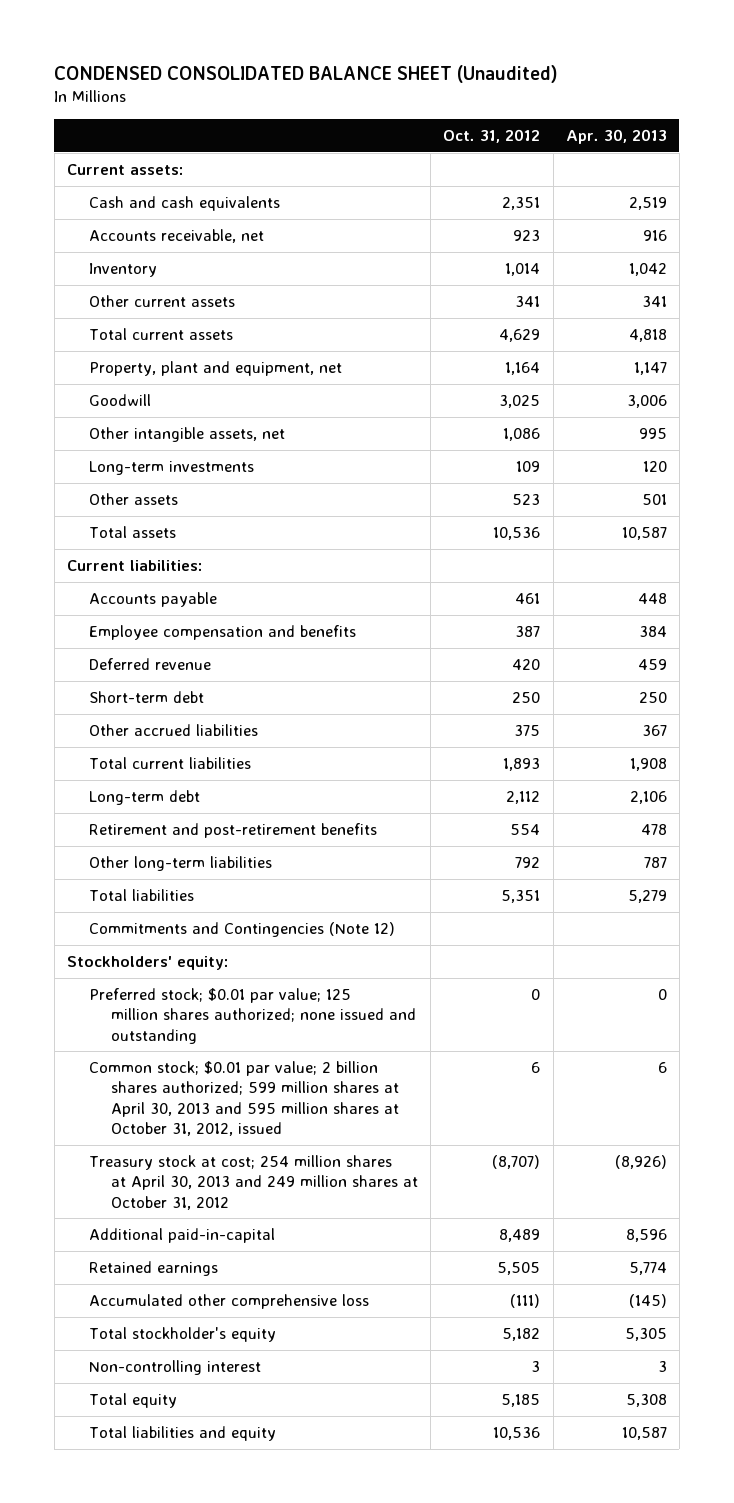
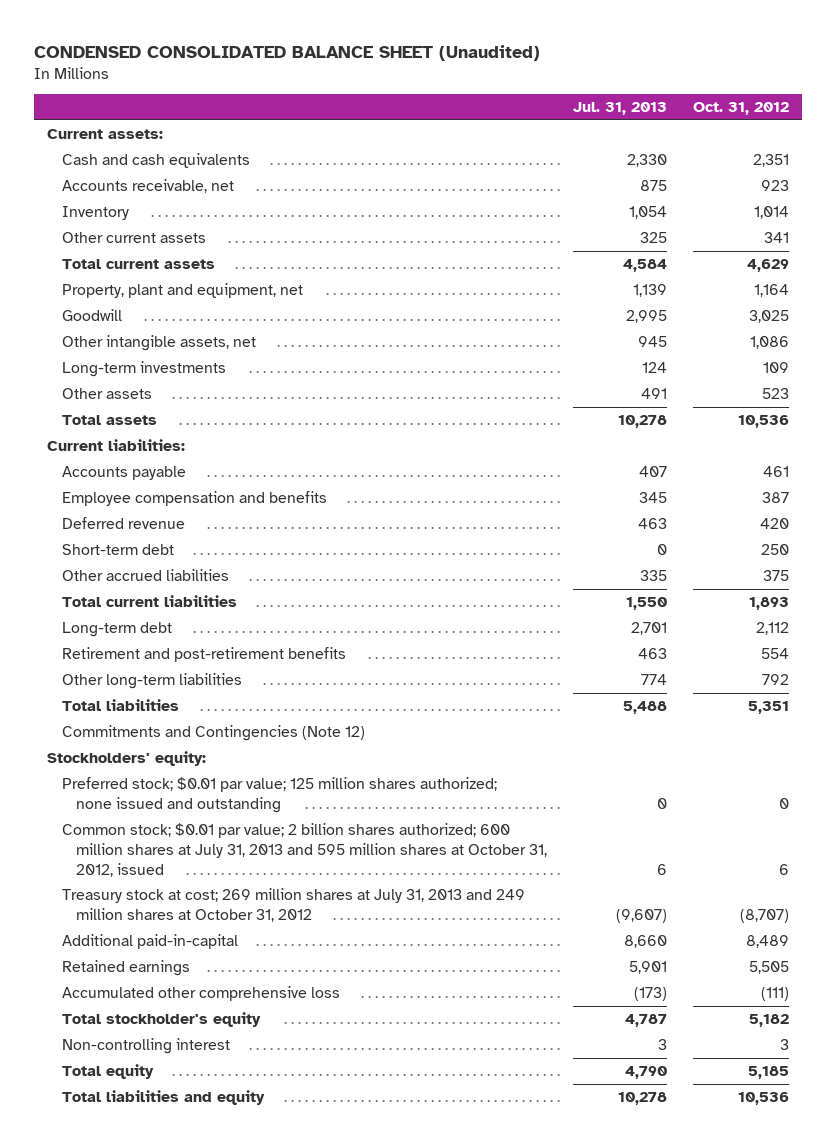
- | Oct. 31, 2012 | Apr. 30, 2013
+ | Jul. 31, 2013 | Oct. 31, 2012
- Common stock; $0.01 par value; 2 billion shares authorized; 599 million shares at April 30, 2013 and 595 million shares at October 31, 2012, issued | 6 | 6
- Treasury stock at cost; 254 million shares at April 30, 2013 and 249 million shares at October 31, 2012 | (8,707) | (8,926)
+ Common stock; $0.01 par value; 2 billion shares authorized; 600 million shares at July 31, 2013 and 595 million shares at October 31, 2012, issued | 6 | 6
+ Treasury stock at cost; 269 million shares at July 31, 2013 and 249 million shares at October 31, 2012 | (9,607) | (8,707)

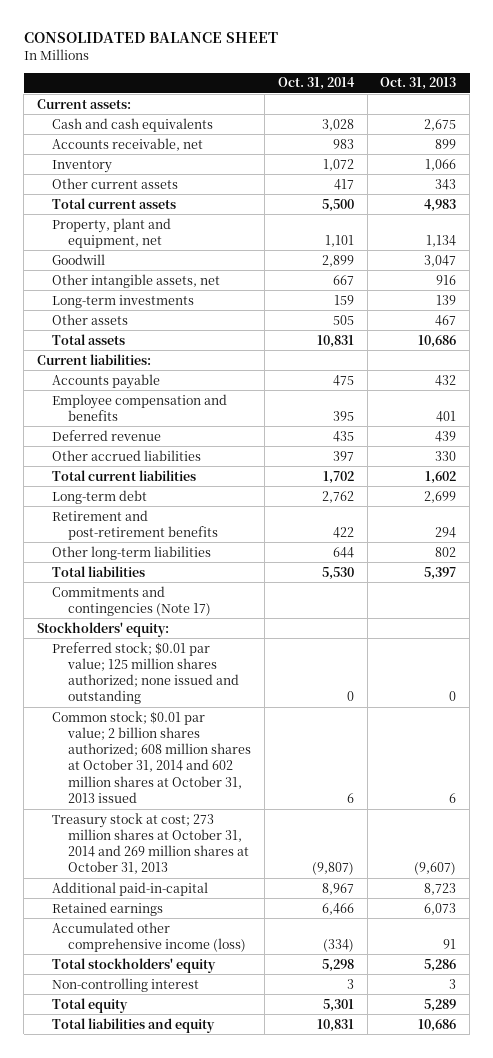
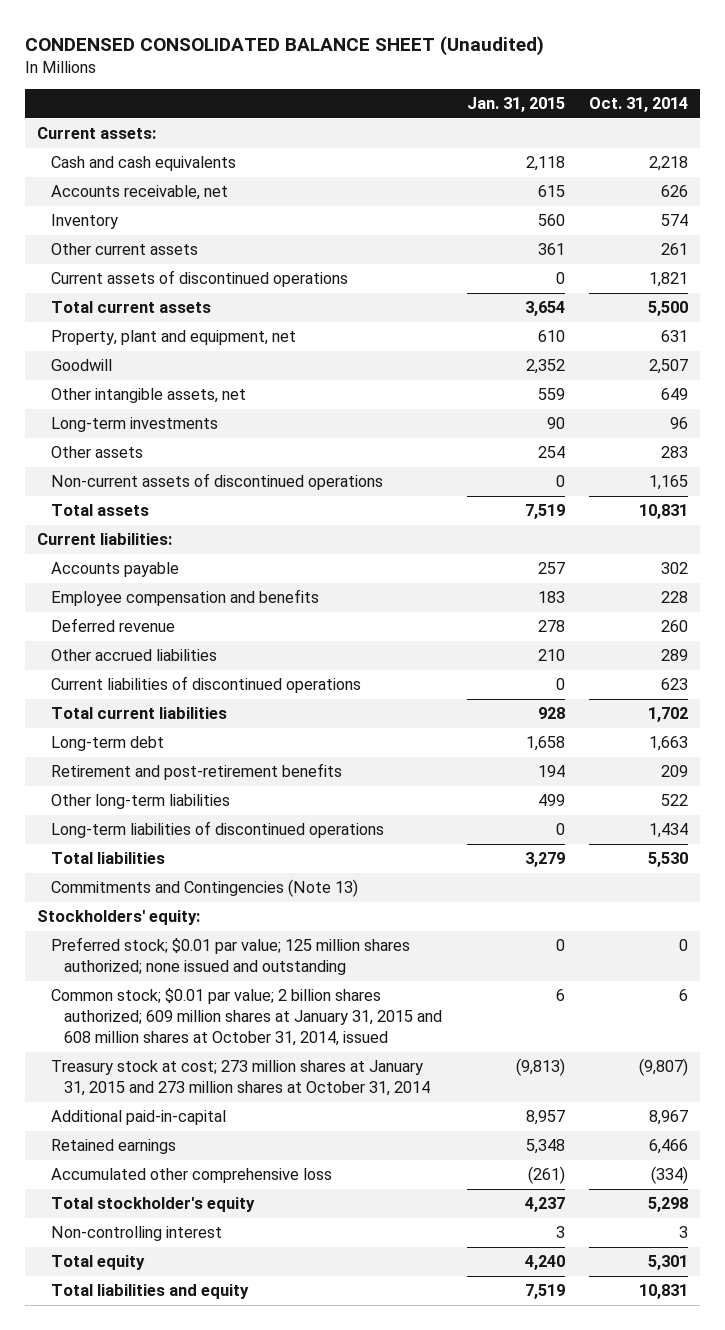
- CONSOLIDATED BALANCE SHEET
+ CONDENSED CONSOLIDATED BALANCE SHEET (Unaudited)
- | Oct. 31, 2014 | Oct. 31, 2013
+ | Jan. 31, 2015 | Oct. 31, 2014
- Cash and cash equivalents | 3,028 | 2,675
- Accounts receivable, net | 983 | 899
- Inventory | 1,072 | 1,066
- Other current assets | 417 | 343
+ Cash and cash equivalents | 2,118 | 2,218
+ Accounts receivable, net | 615 | 626
+ Inventory | 560 | 574
+ Other current assets | 361 | 261
+ Current assets of discontinued operations | 0 | 1,821
- Property, plant and equipment, net | 1,101 | 1,134
- Goodwill | 2,899 | 3,047
- Other intangible assets, net | 667 | 916
- Long-term investments | 159 | 139
- Other assets | 505 | 467
+ Property, plant and equipment, net | 610 | 631
+ Goodwill | 2,352 | 2,507
+ Other intangible assets, net | 559 | 649
+ Long-term investments | 90 | 96
+ Other assets | 254 | 283
+ Non-current assets of discontinued operations | 0 | 1,165
- Accounts payable | 475 | 432
- Employee compensation and benefits | 395 | 401
- Deferred revenue | 435 | 439
- Other accrued liabilities | 397 | 330
+ Accounts payable | 257 | 302
+ Employee compensation and benefits | 183 | 228
+ Deferred revenue | 278 | 260
+ Other accrued liabilities | 210 | 289
+ Current liabilities of discontinued operations | 0 | 623
- Long-term debt | 2,762 | 2,699
- Retirement and post-retirement benefits | 422 | 294
- Other long-term liabilities | 644 | 802
+ Long-term debt | 1,658 | 1,663
+ Retirement and post-retirement benefits | 194 | 209
+ Other long-term liabilities | 499 | 522
+ Long-term liabilities of discontinued operations | 0 | 1,434
- Commitments and contingencies (Note 17)
+ Commitments and Contingencies (Note 13)
- Common stock; $0.01 par value; 2 billion shares authorized; 608 million shares at October 31, 2014 and 602 million shares at October 31, 2013 issued | 6 | 6
- Treasury stock at cost; 273 million shares at October 31, 2014 and 269 million shares at October 31, 2013 | (9,807) | (9,607)
+ Common stock; $0.01 par value; 2 billion shares authorized; 609 million shares at January 31, 2015 and 608 million shares at October 31, 2014, issued | 6 | 6
+ Treasury stock at cost; 273 million shares at January 31, 2015 and 273 million shares at October 31, 2014 | (9,813) | (9,807)
- Accumulated other comprehensive income (loss) | (334) | 91
- Total stockholders' equity | 5,298 | 5,286
+ Accumulated other comprehensive loss | (261) | (334)
+ Total stockholder's equity | 4,237 | 5,298

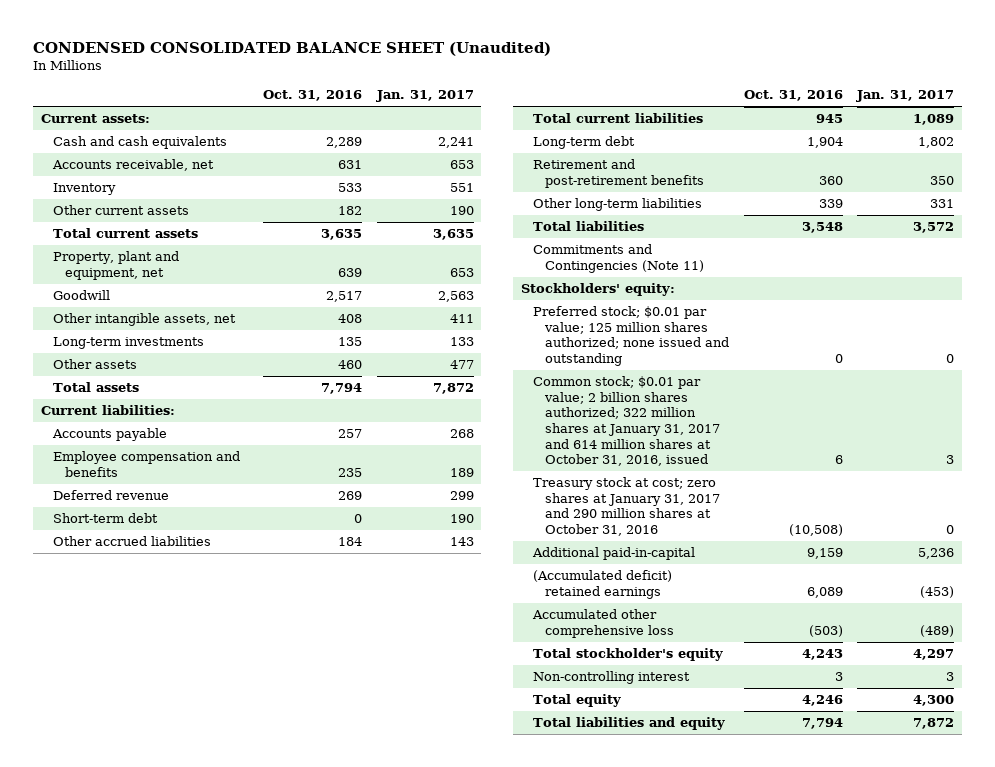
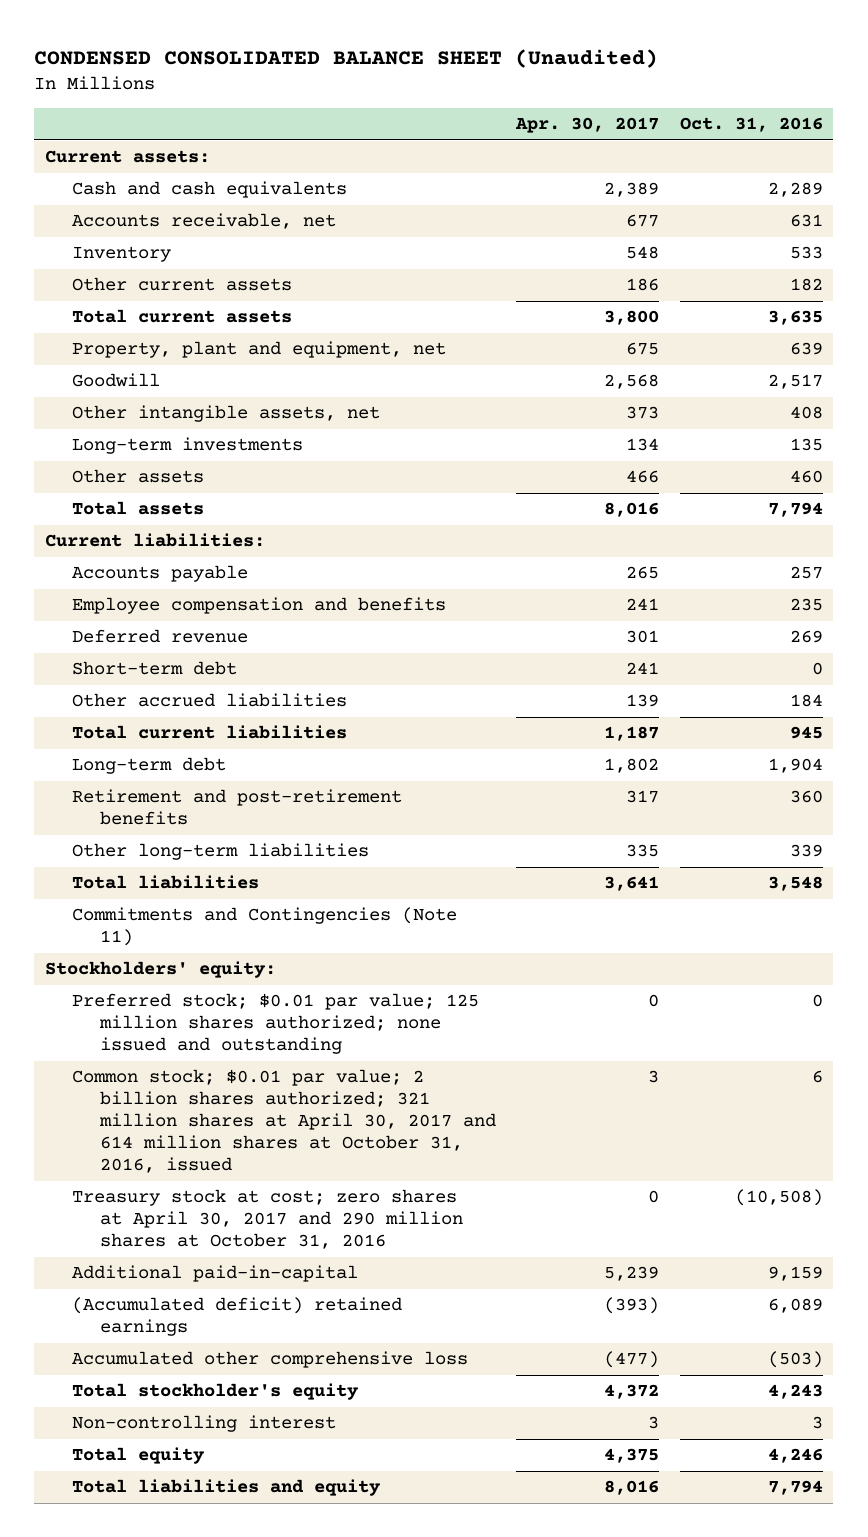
- | Oct. 31, 2016 | Jan. 31, 2017
+ | Apr. 30, 2017 | Oct. 31, 2016
- Common stock; $0.01 par value; 2 billion shares authorized; 322 million shares at January 31, 2017 and 614 million shares at October 31, 2016, issued | 6 | 3
- Treasury stock at cost; zero shares at January 31, 2017 and 290 million shares at October 31, 2016 | (10,508) | 0
+ Common stock; $0.01 par value; 2 billion shares authorized; 321 million shares at April 30, 2017 and 614 million shares at October 31, 2016, issued | 3 | 6
+ Treasury stock at cost; zero shares at April 30, 2017 and 290 million shares at October 31, 2016 | 0 | (10,508)

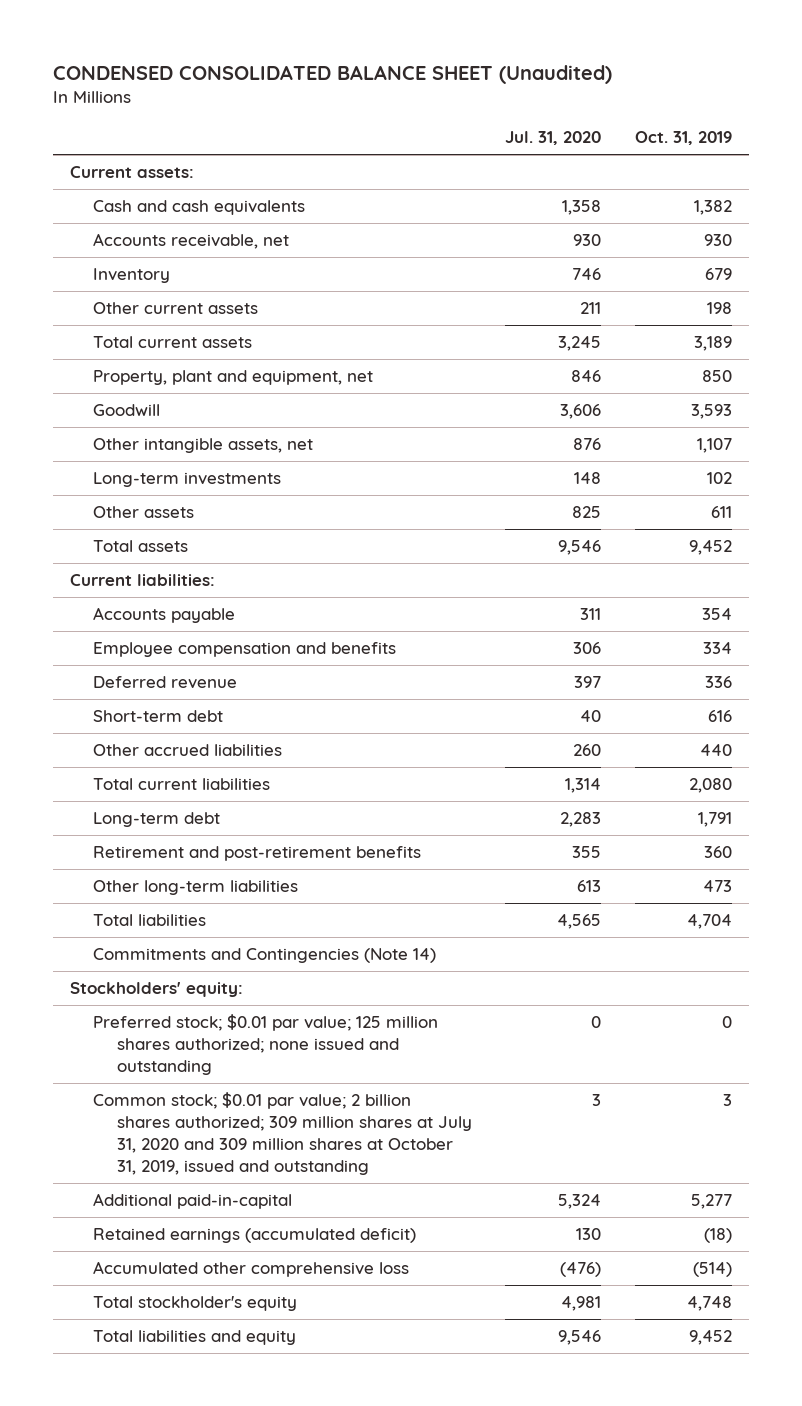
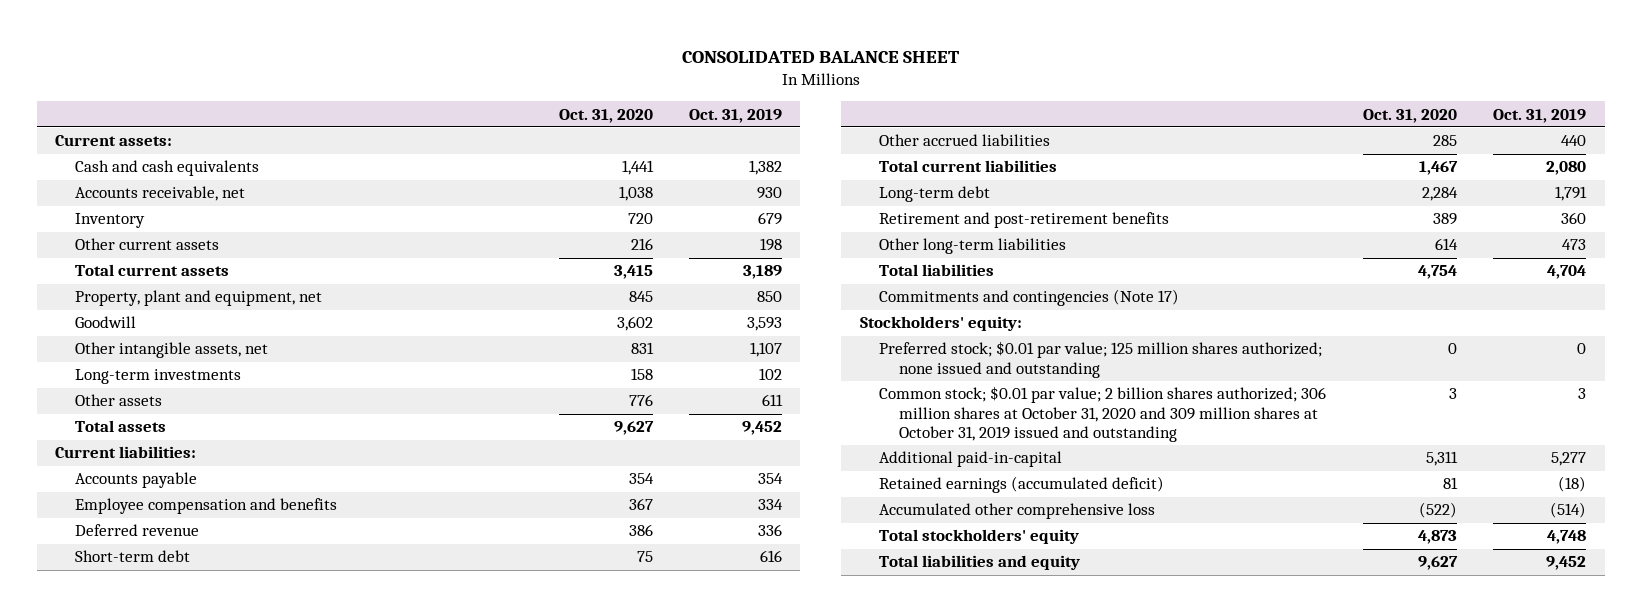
- CONDENSED CONSOLIDATED BALANCE SHEET (Unaudited)
+ CONSOLIDATED BALANCE SHEET
- | Jul. 31, 2020 | Oct. 31, 2019
+ | Oct. 31, 2020 | Oct. 31, 2019
- Commitments and Contingencies (Note 14)
+ Commitments and contingencies (Note 17)
- Common stock; $0.01 par value; 2 billion shares authorized; 309 million shares at July 31, 2020 and 309 million shares at October 31, 2019, issued and outstanding | 3 | 3
+ Common stock; $0.01 par value; 2 billion shares authorized; 306 million shares at October 31, 2020 and 309 million shares at October 31, 2019 issued and outstanding | 3 | 3
- Total stockholder's equity | 4,981 | 4,748
+ Total stockholders' equity | 4,873 | 4,748

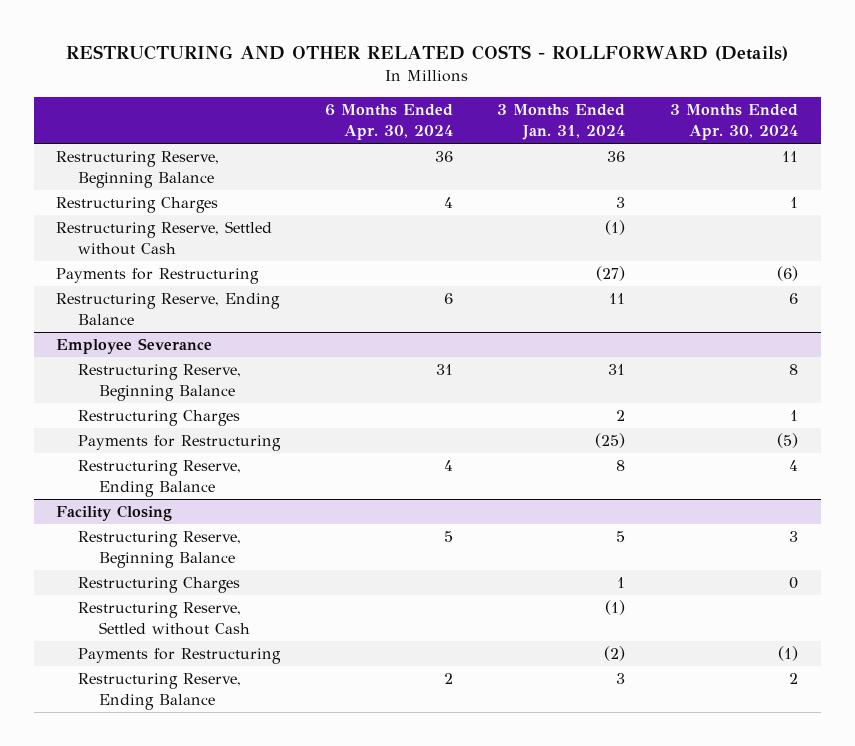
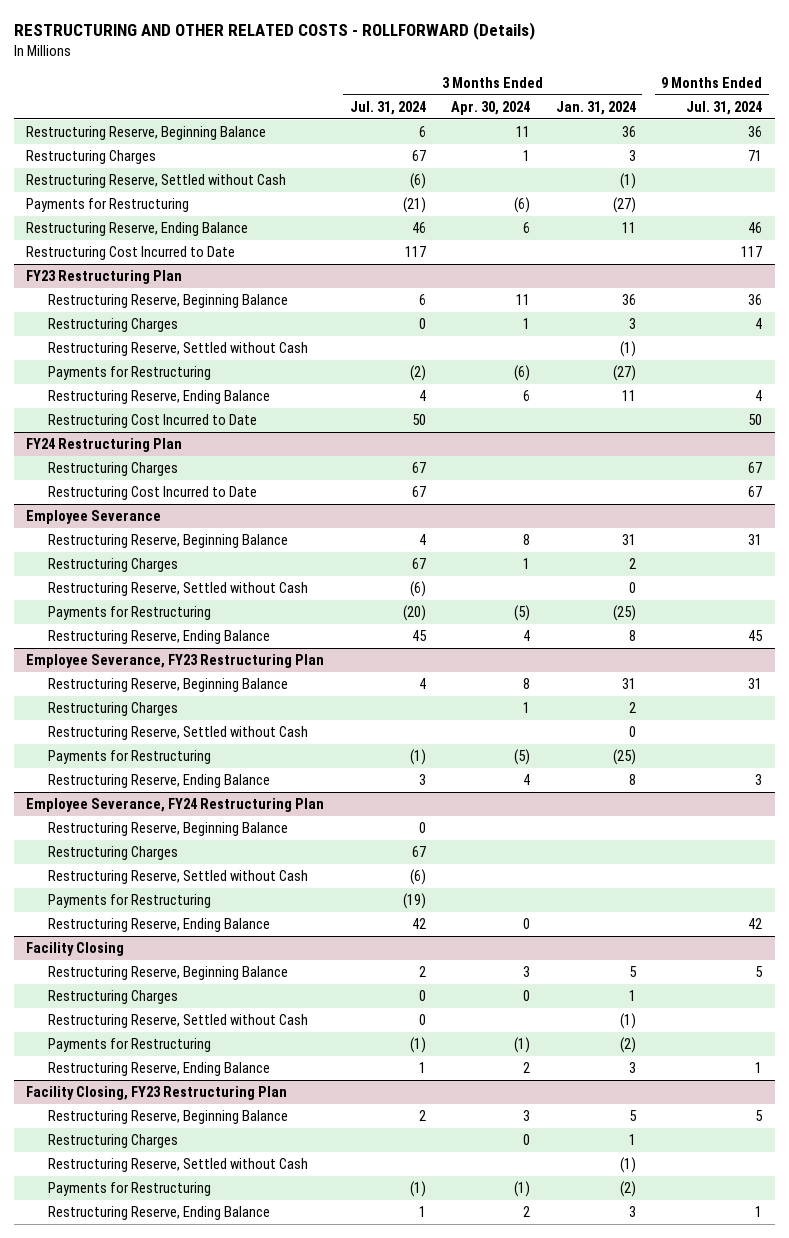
- | 6 Months Ended Apr. 30, 2024 | 3 Months Ended Jan. 31, 2024 | 3 Months Ended Apr. 30, 2024
+ | 3 Months Ended Jul. 31, 2024 | 3 Months Ended Apr. 30, 2024 | 3 Months Ended Jan. 31, 2024 | 9 Months Ended Jul. 31, 2024
+ Restructuring Cost Incurred to Date | 117 | | | 117
+ FY23 Restructuring Plan
+ Restructuring Reserve, Beginning Balance | 6 | 11 | 36 | 36
+ Restructuring Charges | 0 | 1 | 3 | 4
+ Restructuring Reserve, Settled without Cash | | | (1) |
+ Payments for Restructuring | (2) | (6) | (27) |
+ Restructuring Reserve, Ending Balance | 4 | 6 | 11 | 4
+ Restructuring Cost Incurred to Date | 50 | | | 50
+ FY24 Restructuring Plan
+ Restructuring Charges | 67 | | | 67
+ Restructuring Cost Incurred to Date | 67 | | | 67
@ Employee Severance
+ Restructuring Reserve, Settled without Cash | (6) | | 0 |
+ Employee Severance, FY23 Restructuring Plan
+ Restructuring Reserve, Beginning Balance | 4 | 8 | 31 | 31
+ Restructuring Charges | | 1 | 2 |
+ Restructuring Reserve, Settled without Cash | | | 0 |
+ Payments for Restructuring | (1) | (5) | (25) |
+ Restructuring Reserve, Ending Balance | 3 | 4 | 8 | 3
+ Employee Severance, FY24 Restructuring Plan
+ Restructuring Reserve, Beginning Balance | 0 | | |
+ Restructuring Charges | 67 | | |
+ Restructuring Reserve, Settled without Cash | (6) | | |
+ Payments for Restructuring | (19) | | |
+ Restructuring Reserve, Ending Balance | 42 | 0 | | 42
+ Facility Closing, FY23 Restructuring Plan
+ Restructuring Reserve, Beginning Balance | 2 | 3 | 5 | 5
+ Restructuring Charges | | 0 | 1 |
+ Restructuring Reserve, Settled without Cash | | | (1) |
+ Payments for Restructuring | (1) | (1) | (2) |
+ Restructuring Reserve, Ending Balance | 1 | 2 | 3 | 1

